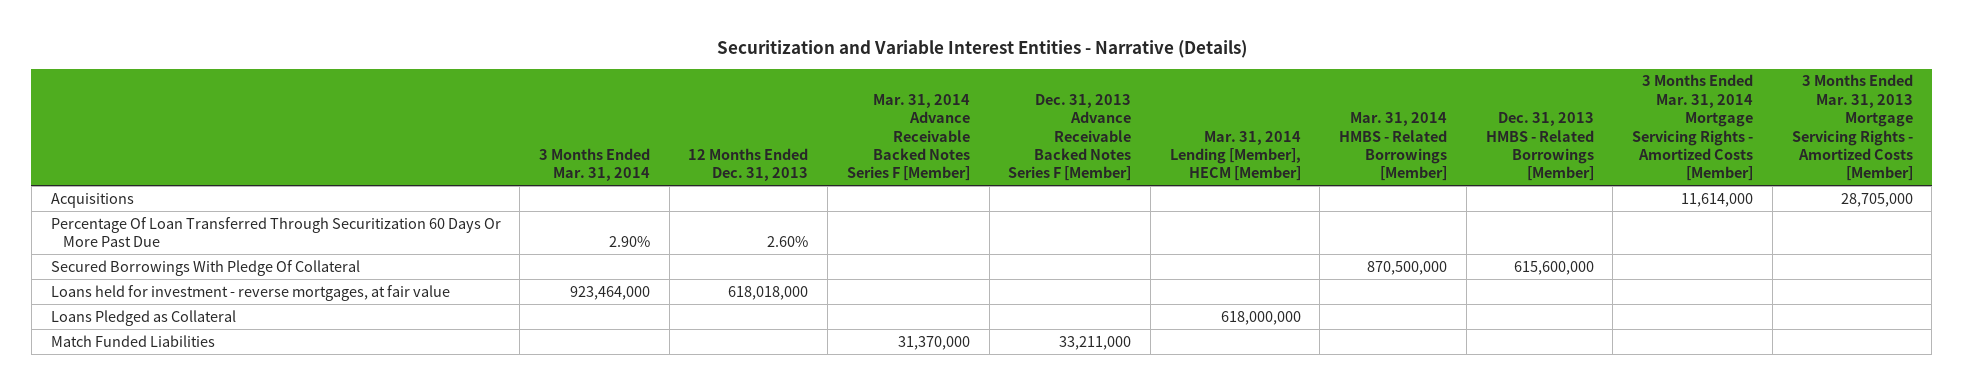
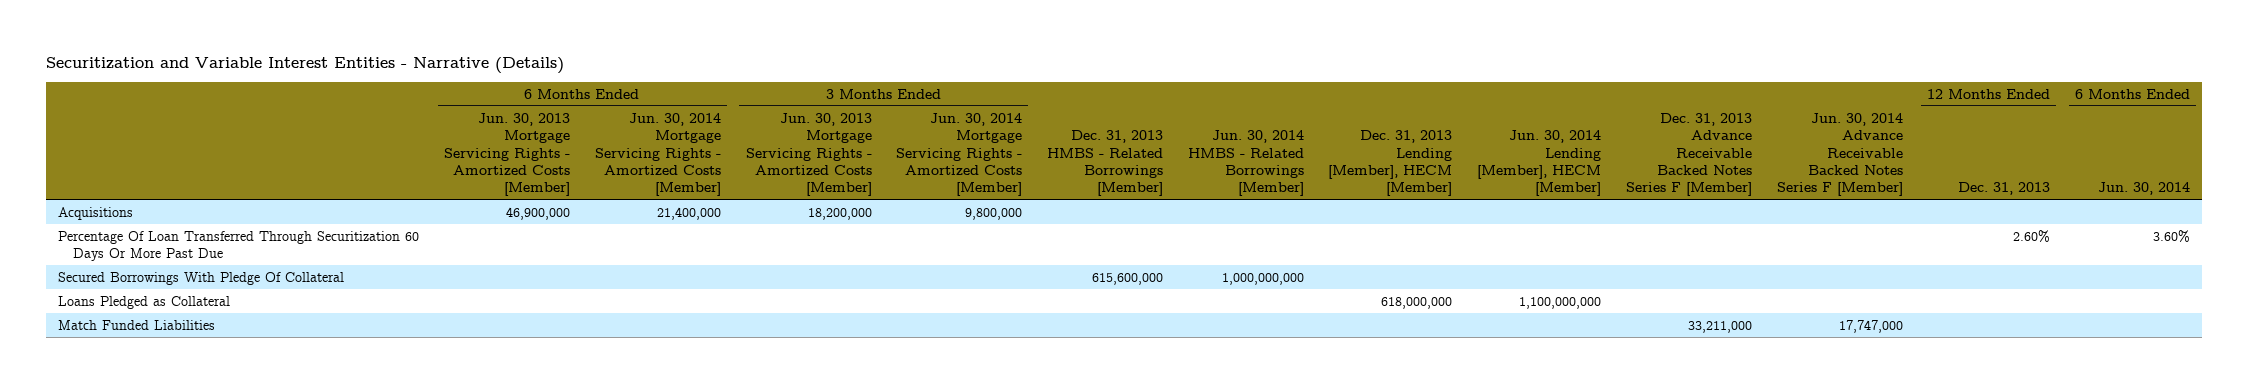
- | 3 Months Ended Mar. 31, 2014 | 12 Months Ended Dec. 31, 2013 | Mar. 31, 2014 Advance Receivable Backed Notes Series F [Member] | Dec. 31, 2013 Advance Receivable Backed Notes Series F [Member] | Mar. 31, 2014 Lending [Member], HECM [Member] | Mar. 31, 2014 HMBS - Related Borrowings [Member] | Dec. 31, 2013 HMBS - Related Borrowings [Member] | 3 Months Ended Mar. 31, 2014 Mortgage Servicing Rights - Amortized Costs [Member] | 3 Months Ended Mar. 31, 2013 Mortgage Servicing Rights - Amortized Costs [Member]
+ | 6 Months Ended Jun. 30, 2013 Mortgage Servicing Rights - Amortized Costs [Member] | 6 Months Ended Jun. 30, 2014 Mortgage Servicing Rights - Amortized Costs [Member] | 3 Months Ended Jun. 30, 2013 Mortgage Servicing Rights - Amortized Costs [Member] | 3 Months Ended Jun. 30, 2014 Mortgage Servicing Rights - Amortized Costs [Member] | Dec. 31, 2013 HMBS - Related Borrowings [Member] | Jun. 30, 2014 HMBS - Related Borrowings [Member] | Dec. 31, 2013 Lending [Member], HECM [Member] | Jun. 30, 2014 Lending [Member], HECM [Member] | Dec. 31, 2013 Advance Receivable Backed Notes Series F [Member] | Jun. 30, 2014 Advance Receivable Backed Notes Series F [Member] | 12 Months Ended Dec. 31, 2013 | 6 Months Ended Jun. 30, 2014
- Loans held for investment - reverse mortgages, at fair value | 923,464,000 | 618,018,000 | | | | | | |

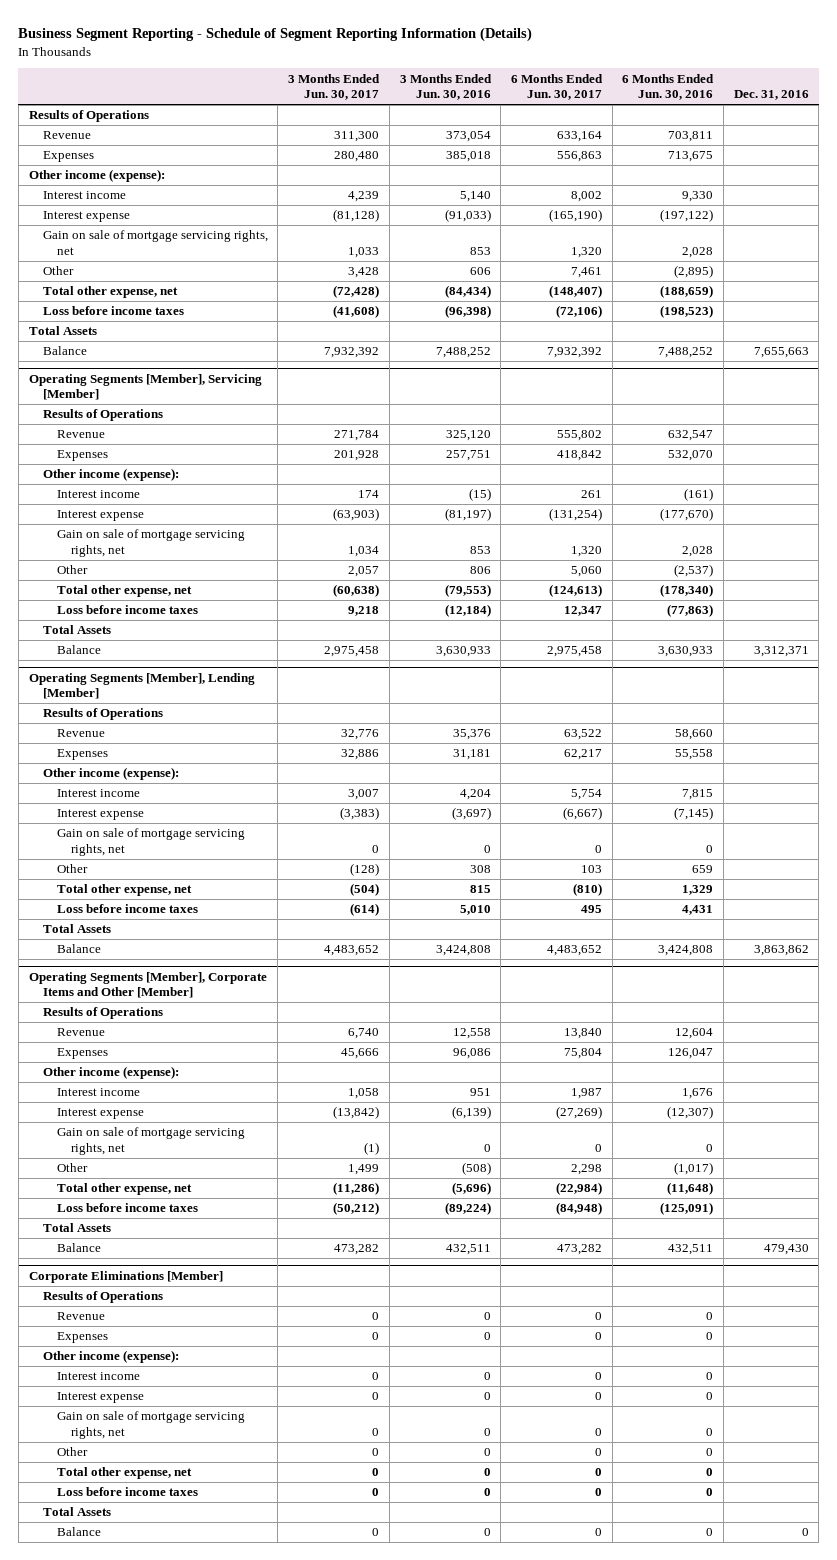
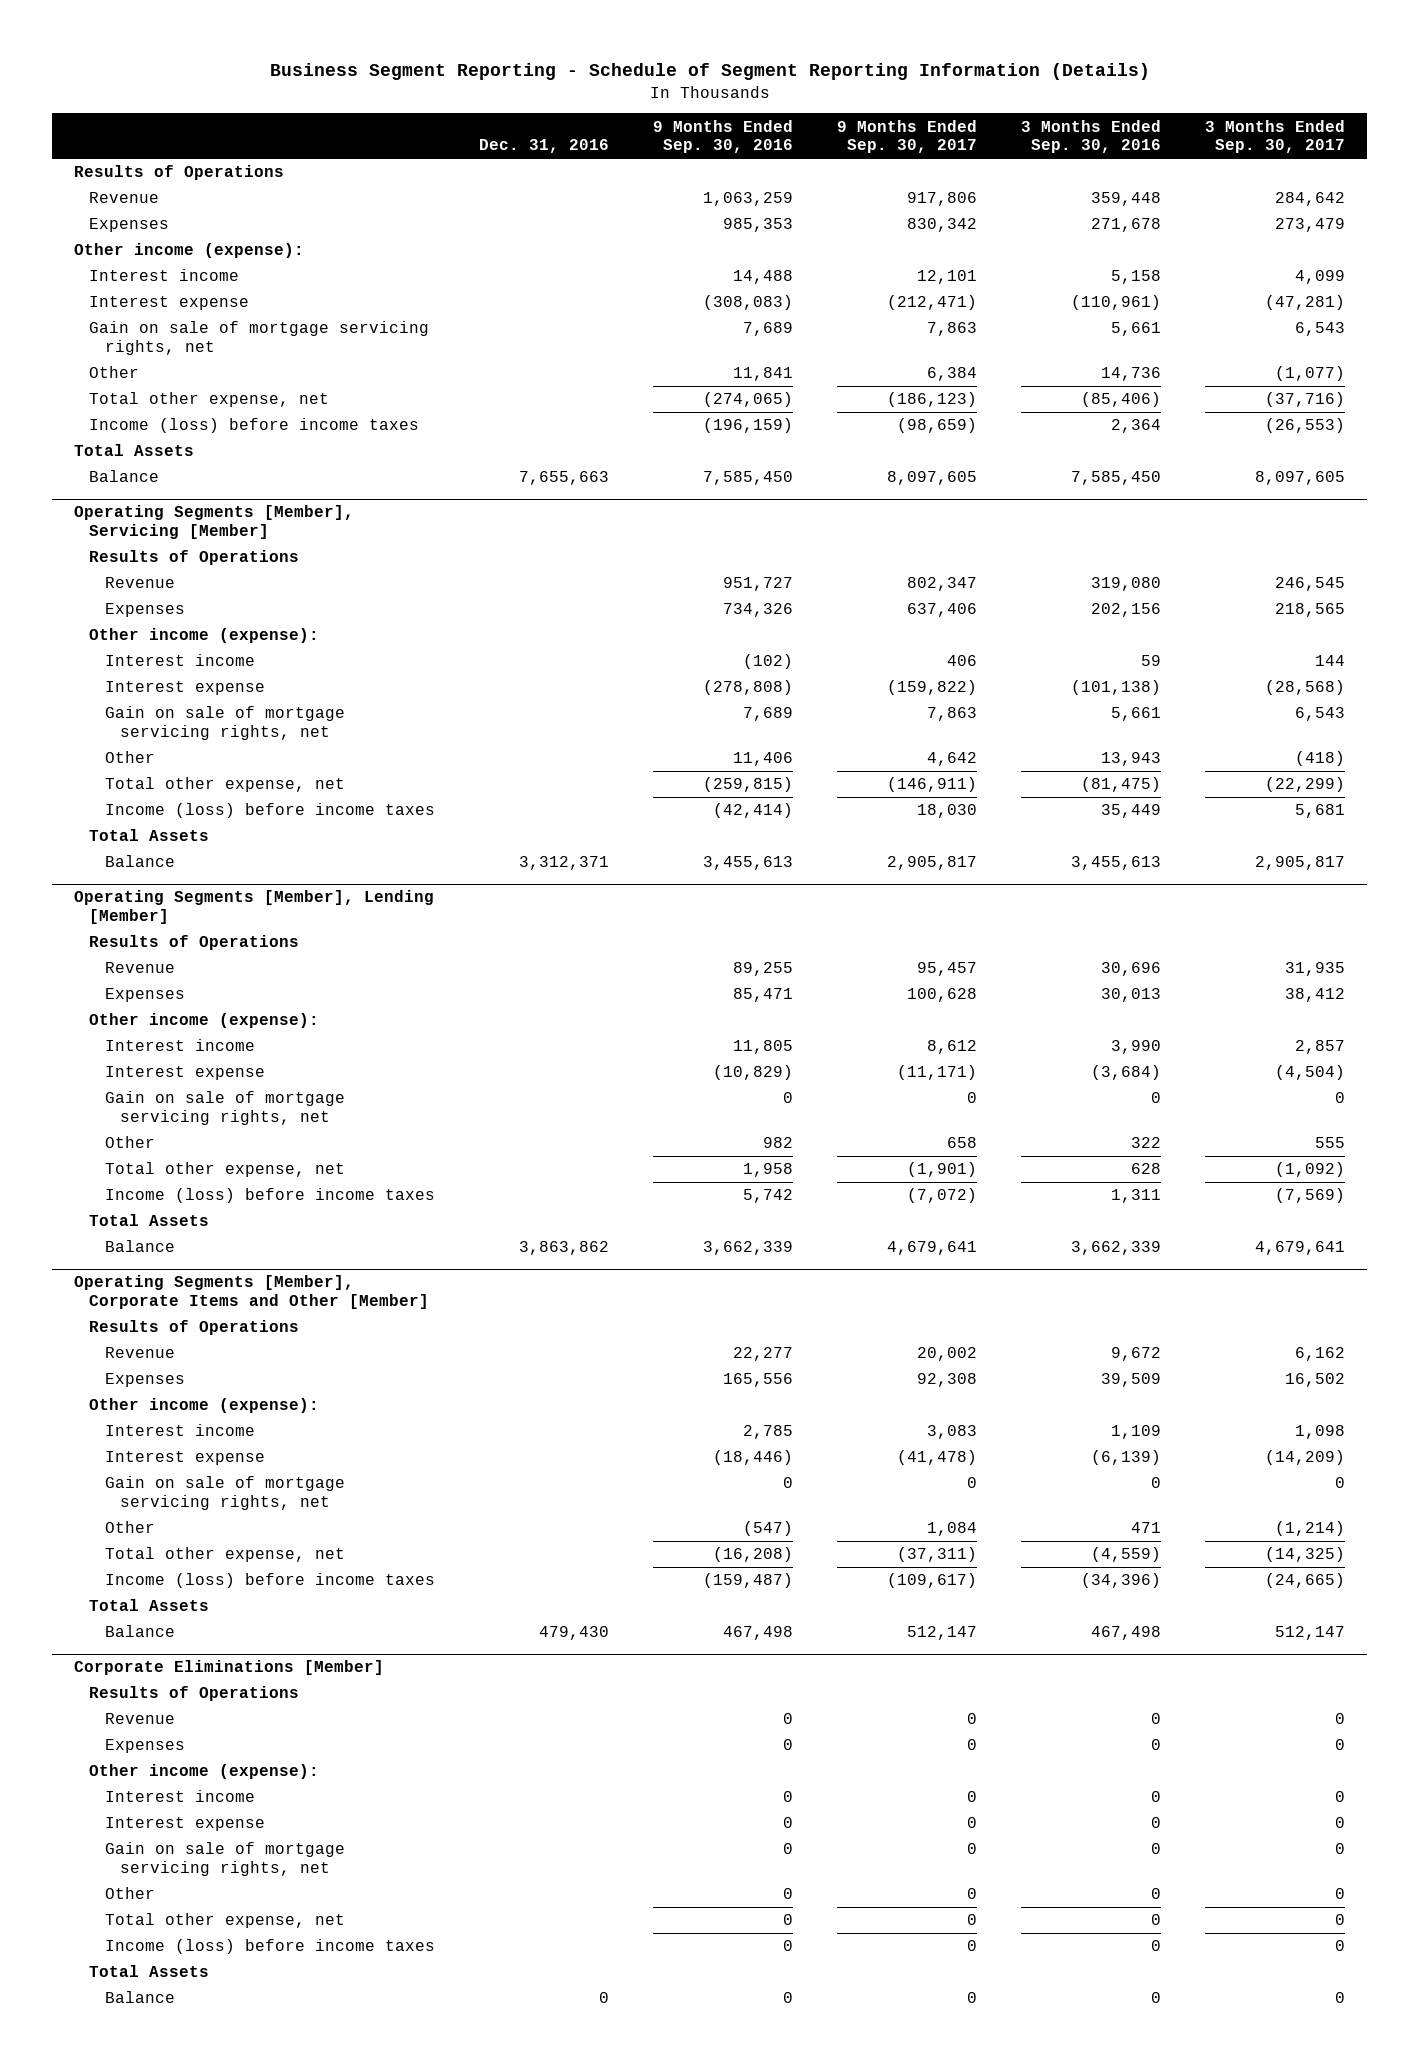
- | 3 Months Ended Jun. 30, 2017 | 3 Months Ended Jun. 30, 2016 | 6 Months Ended Jun. 30, 2017 | 6 Months Ended Jun. 30, 2016 | Dec. 31, 2016
+ | Dec. 31, 2016 | 9 Months Ended Sep. 30, 2016 | 9 Months Ended Sep. 30, 2017 | 3 Months Ended Sep. 30, 2016 | 3 Months Ended Sep. 30, 2017
- Loss before income taxes | (41,608) | (96,398) | (72,106) | (198,523) |
+ Income (loss) before income taxes | | (196,159) | (98,659) | 2,364 | (26,553)
@ Operating Segments [Member], Servicing [Member]
- Loss before income taxes | 9,218 | (12,184) | 12,347 | (77,863) |
+ Income (loss) before income taxes | | (42,414) | 18,030 | 35,449 | 5,681
@ Operating Segments [Member], Lending [Member]
- Loss before income taxes | (614) | 5,010 | 495 | 4,431 |
+ Income (loss) before income taxes | | 5,742 | (7,072) | 1,311 | (7,569)
@ Operating Segments [Member], Corporate Items and Other [Member]
- Loss before income taxes | (50,212) | (89,224) | (84,948) | (125,091) |
+ Income (loss) before income taxes | | (159,487) | (109,617) | (34,396) | (24,665)
@ Corporate Eliminations [Member]
- Loss before income taxes | 0 | 0 | 0 | 0 |
+ Income (loss) before income taxes | | 0 | 0 | 0 | 0

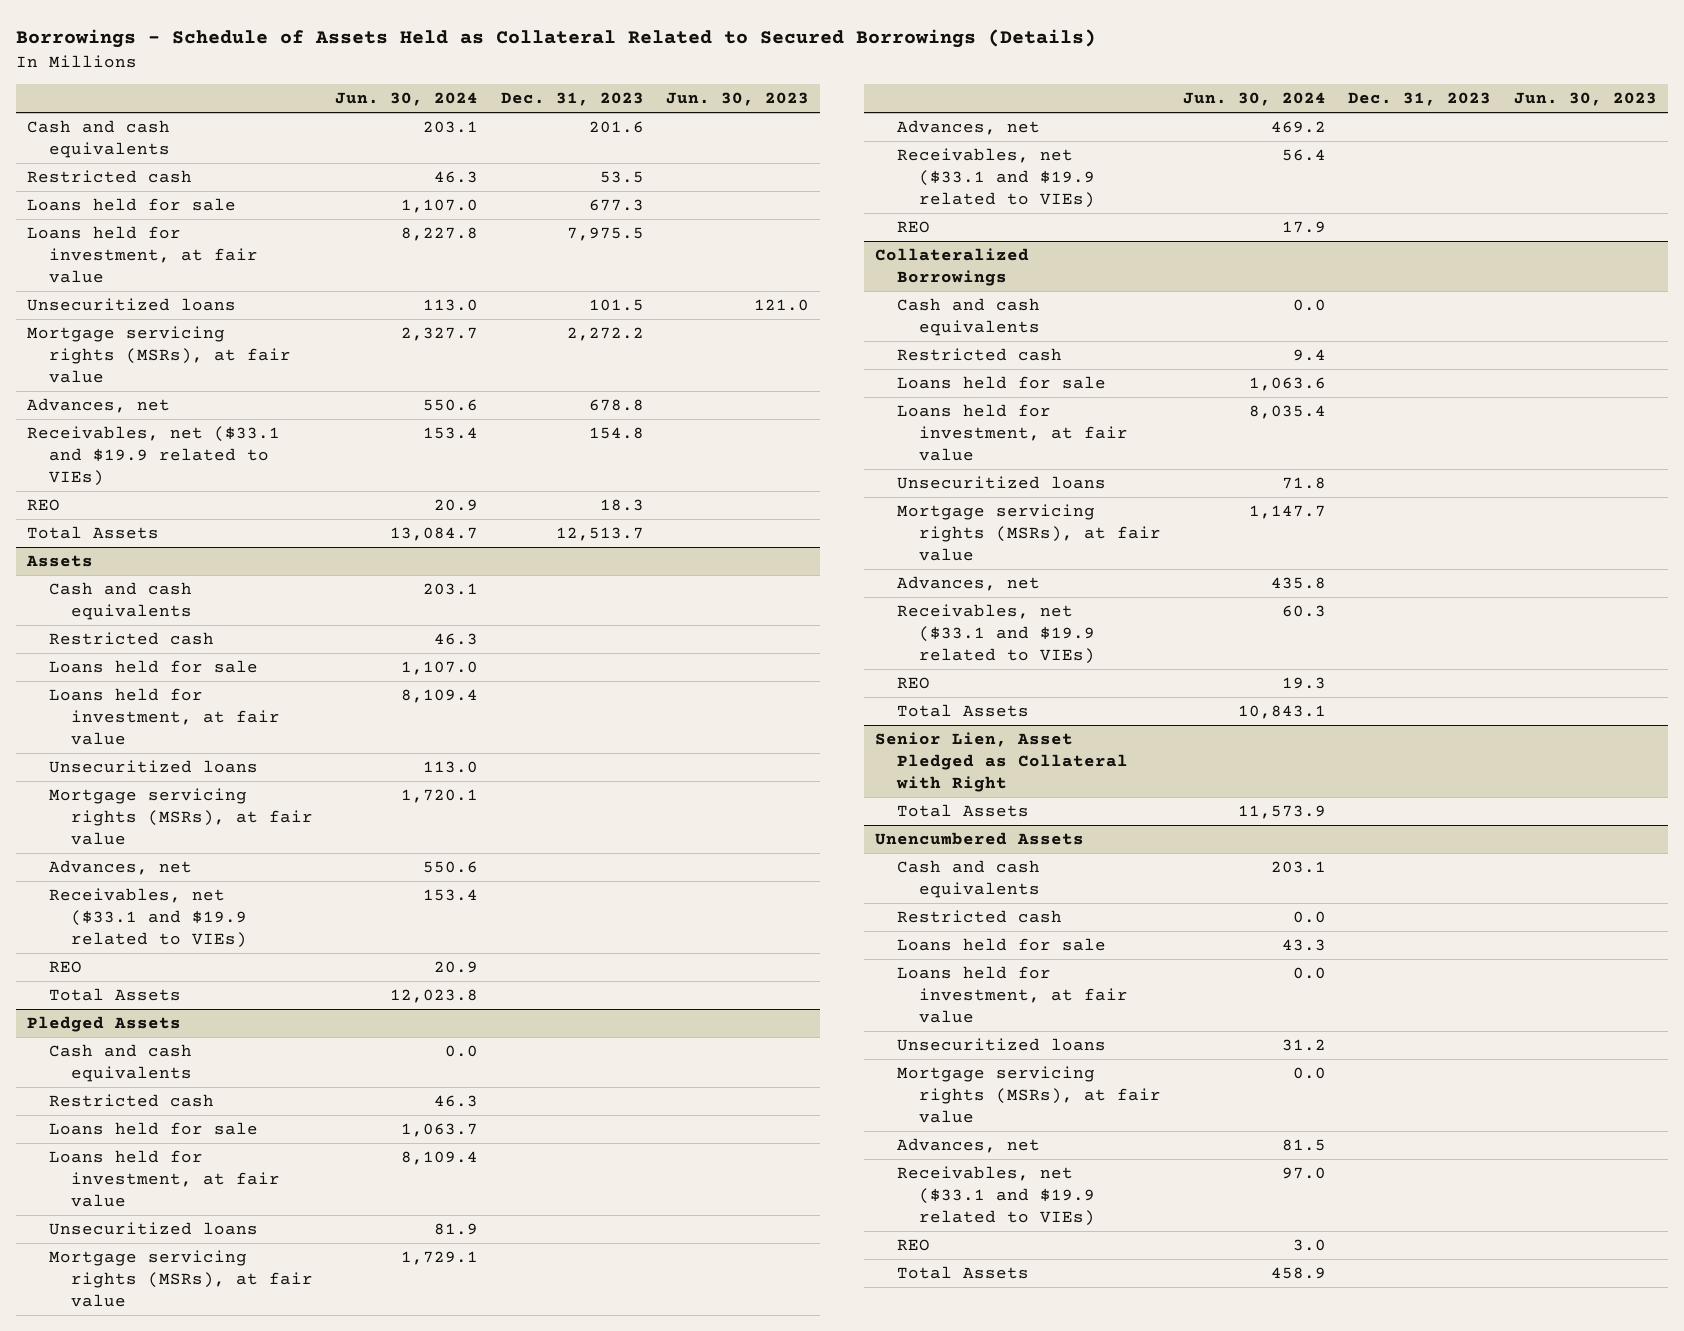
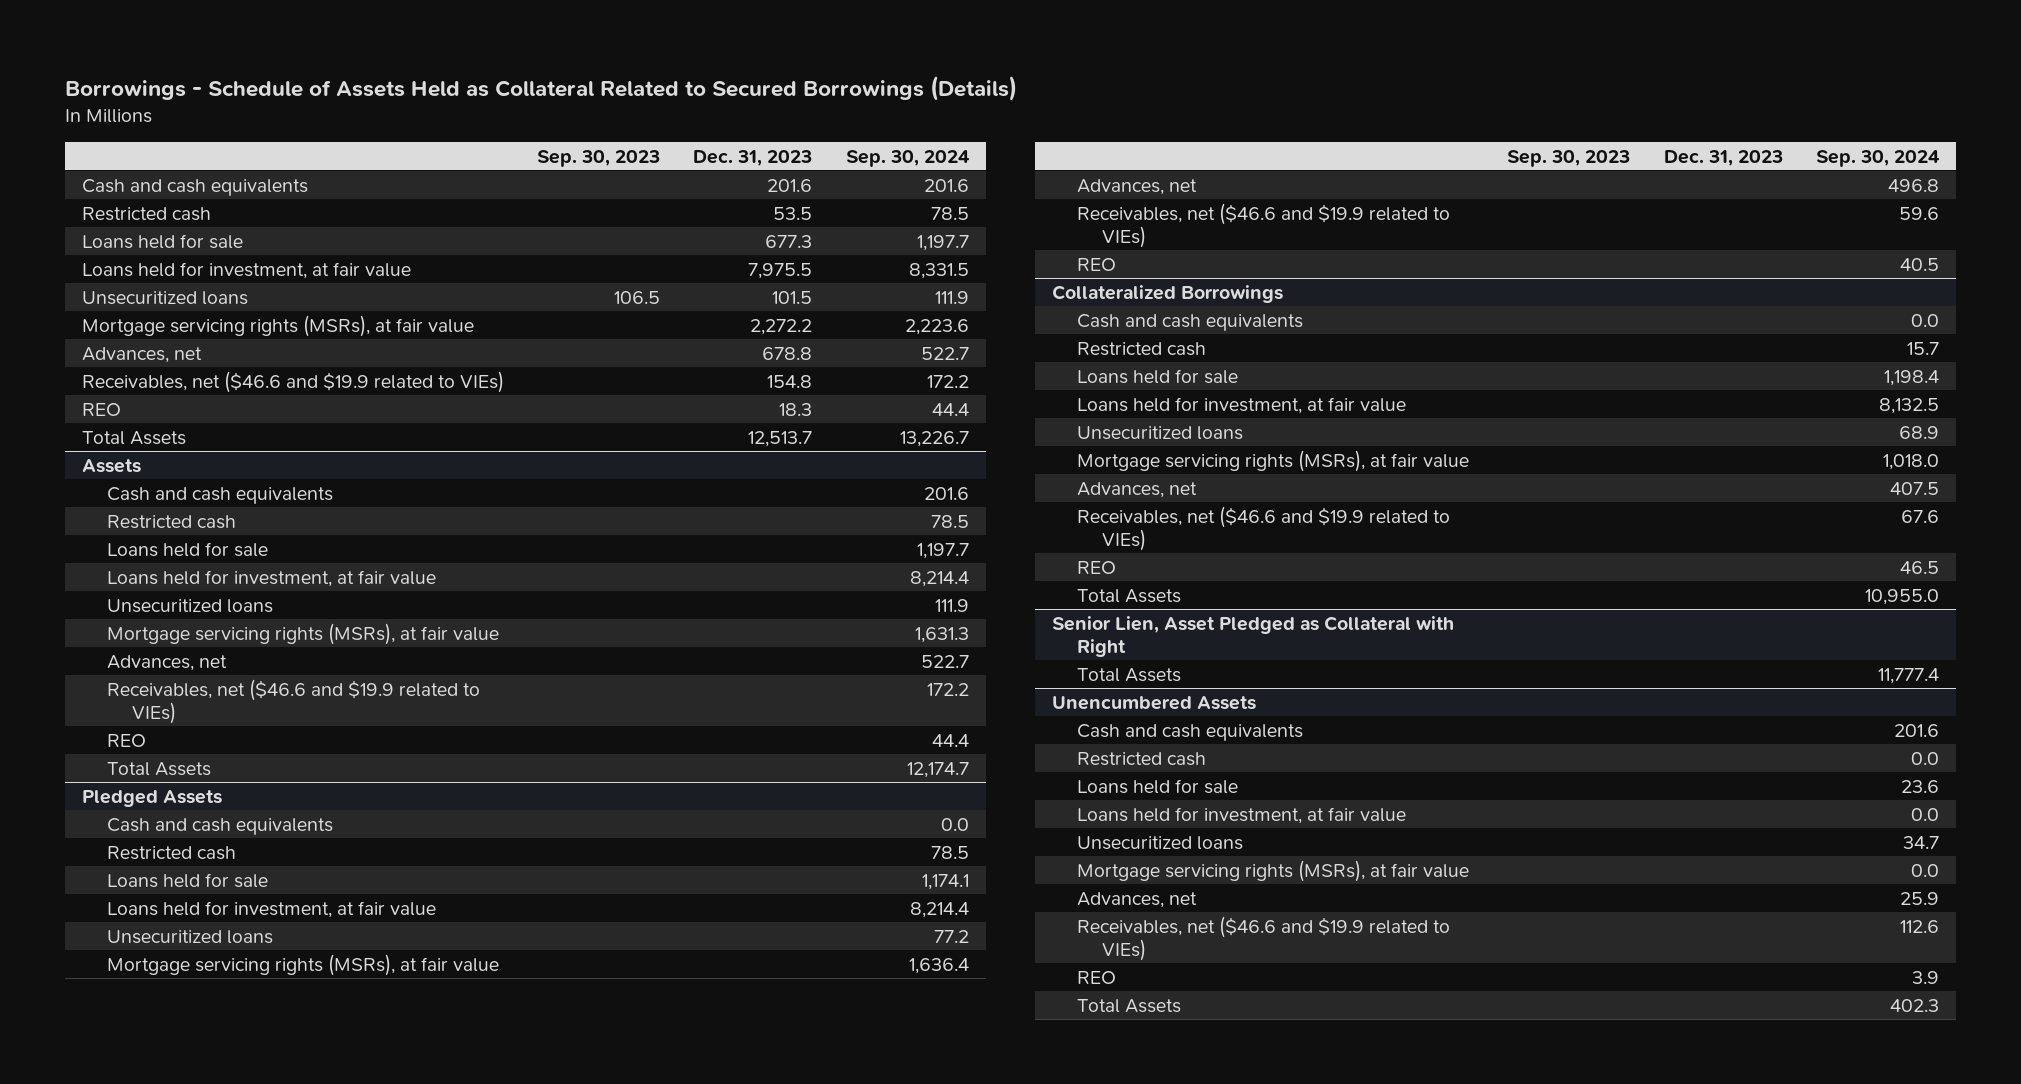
- | Jun. 30, 2024 | Dec. 31, 2023 | Jun. 30, 2023
+ | Sep. 30, 2023 | Dec. 31, 2023 | Sep. 30, 2024
- Receivables, net ($33.1 and $19.9 related to VIEs) | 153.4 | 154.8 |
+ Receivables, net ($46.6 and $19.9 related to VIEs) | | 154.8 | 172.2
@ Assets
- Receivables, net ($33.1 and $19.9 related to VIEs) | 153.4 | |
+ Receivables, net ($46.6 and $19.9 related to VIEs) | | | 172.2
@ Pledged Assets
- Receivables, net ($33.1 and $19.9 related to VIEs) | 56.4 | |
+ Receivables, net ($46.6 and $19.9 related to VIEs) | | | 59.6
@ Collateralized Borrowings
- Receivables, net ($33.1 and $19.9 related to VIEs) | 60.3 | |
+ Receivables, net ($46.6 and $19.9 related to VIEs) | | | 67.6
@ Unencumbered Assets
- Receivables, net ($33.1 and $19.9 related to VIEs) | 97.0 | |
+ Receivables, net ($46.6 and $19.9 related to VIEs) | | | 112.6

